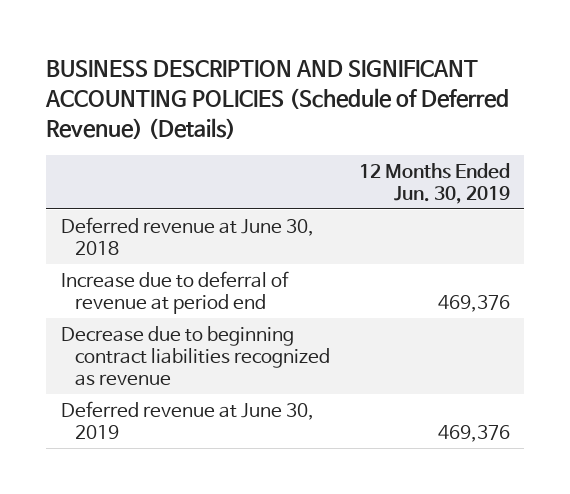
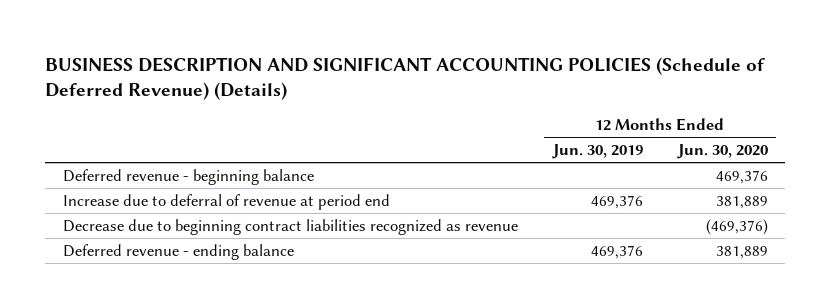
- | 12 Months Ended Jun. 30, 2019
+ | 12 Months Ended Jun. 30, 2019 | 12 Months Ended Jun. 30, 2020
- Deferred revenue at June 30, 2018
+ Deferred revenue - beginning balance | | 469,376
- Deferred revenue at June 30, 2019 | 469,376
+ Deferred revenue - ending balance | 469,376 | 381,889

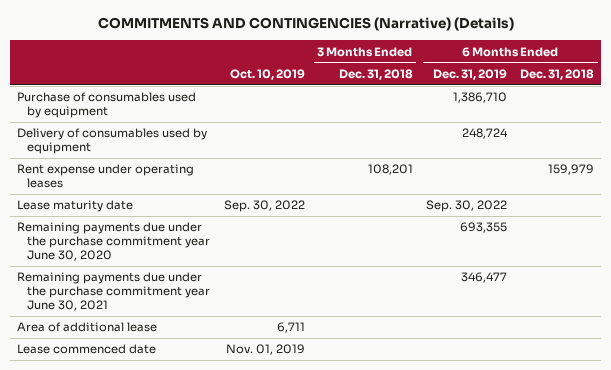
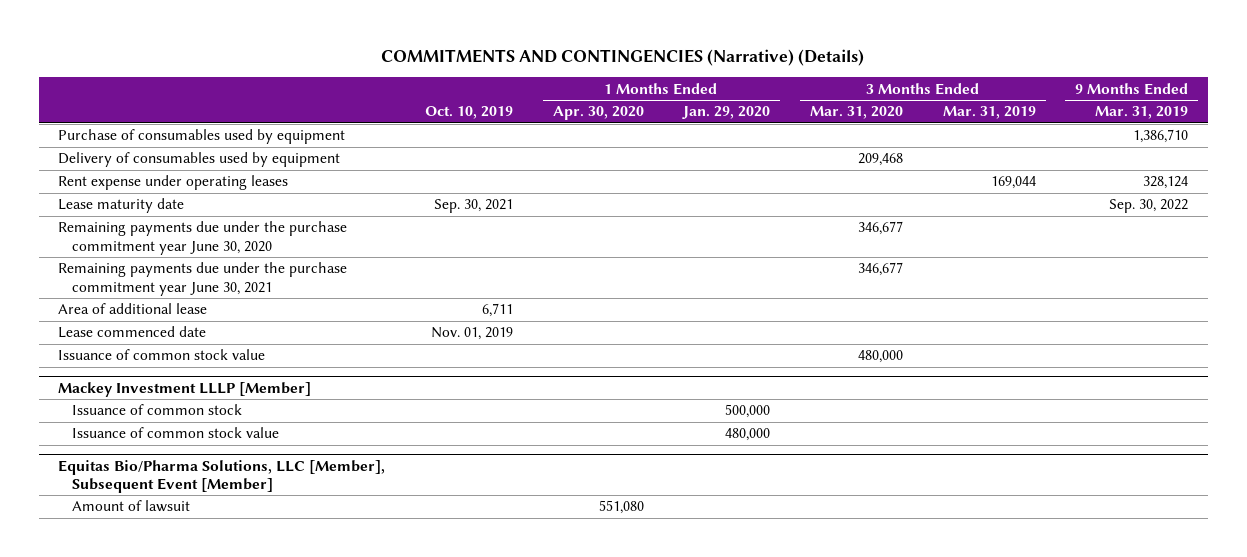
- | Oct. 10, 2019 | 3 Months Ended Dec. 31, 2018 | 6 Months Ended Dec. 31, 2019 | 6 Months Ended Dec. 31, 2018
+ | Oct. 10, 2019 | 1 Months Ended Apr. 30, 2020 | 1 Months Ended Jan. 29, 2020 | 3 Months Ended Mar. 31, 2020 | 3 Months Ended Mar. 31, 2019 | 9 Months Ended Mar. 31, 2019
- Lease maturity date | Sep. 30, 2022 | | Sep. 30, 2022 |
+ Lease maturity date | Sep. 30, 2021 | | | | | Sep. 30, 2022
+ Issuance of common stock value | | | | 480,000 | |
+ Mackey Investment LLLP [Member]
+ Issuance of common stock | | | 500,000 | | |
+ Issuance of common stock value | | | 480,000 | | |
+ Equitas Bio/Pharma Solutions, LLC [Member], Subsequent Event [Member]
+ Amount of lawsuit | | 551,080 | | | |

